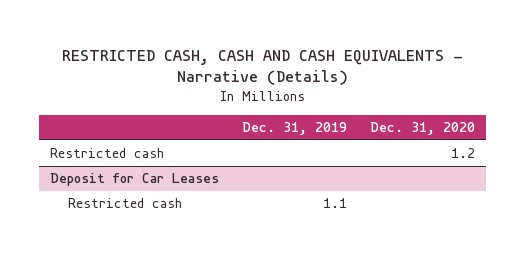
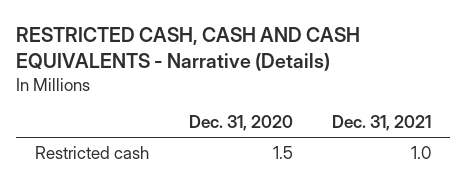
- | Dec. 31, 2019 | Dec. 31, 2020
+ | Dec. 31, 2020 | Dec. 31, 2021
- Restricted cash | | 1.2
- Deposit for Car Leases
- Restricted cash | 1.1 |
+ Restricted cash | 1.5 | 1.0

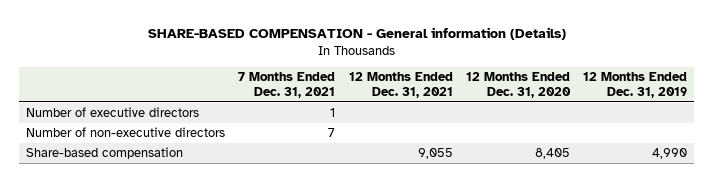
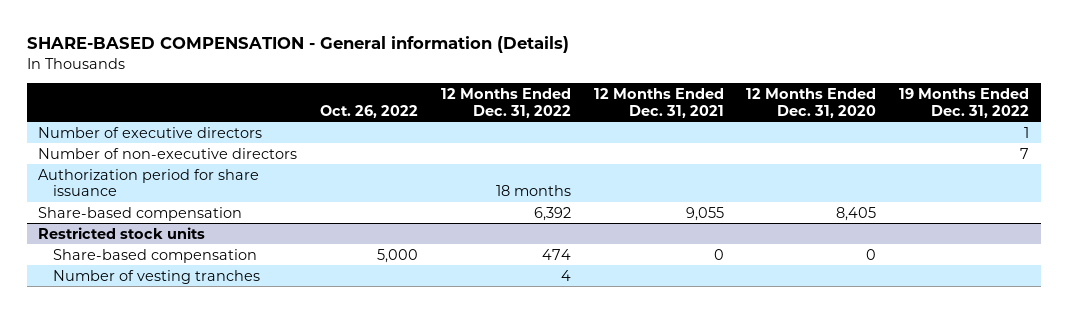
- | 7 Months Ended Dec. 31, 2021 | 12 Months Ended Dec. 31, 2021 | 12 Months Ended Dec. 31, 2020 | 12 Months Ended Dec. 31, 2019
+ | Oct. 26, 2022 | 12 Months Ended Dec. 31, 2022 | 12 Months Ended Dec. 31, 2021 | 12 Months Ended Dec. 31, 2020 | 19 Months Ended Dec. 31, 2022
+ Authorization period for share issuance | | 18 months | | |
+ Restricted stock units
+ Share-based compensation | 5,000 | 474 | 0 | 0 |
+ Number of vesting tranches | | 4 | | |

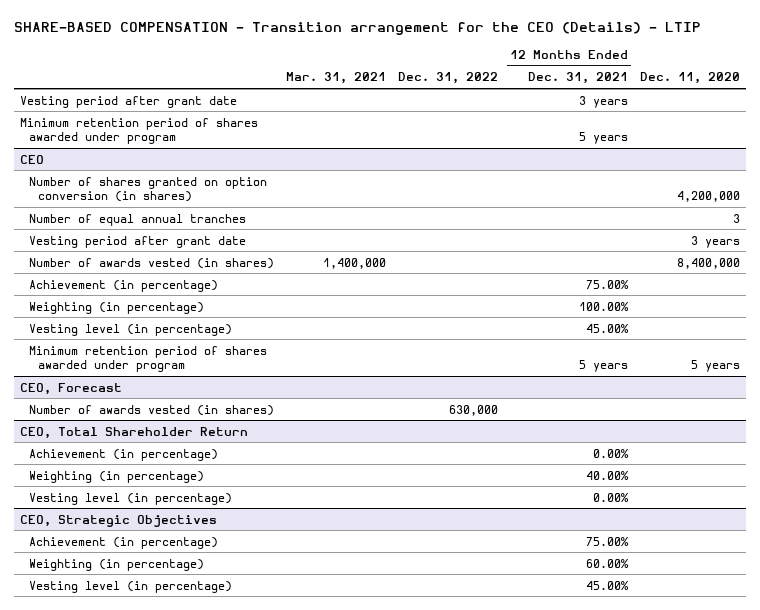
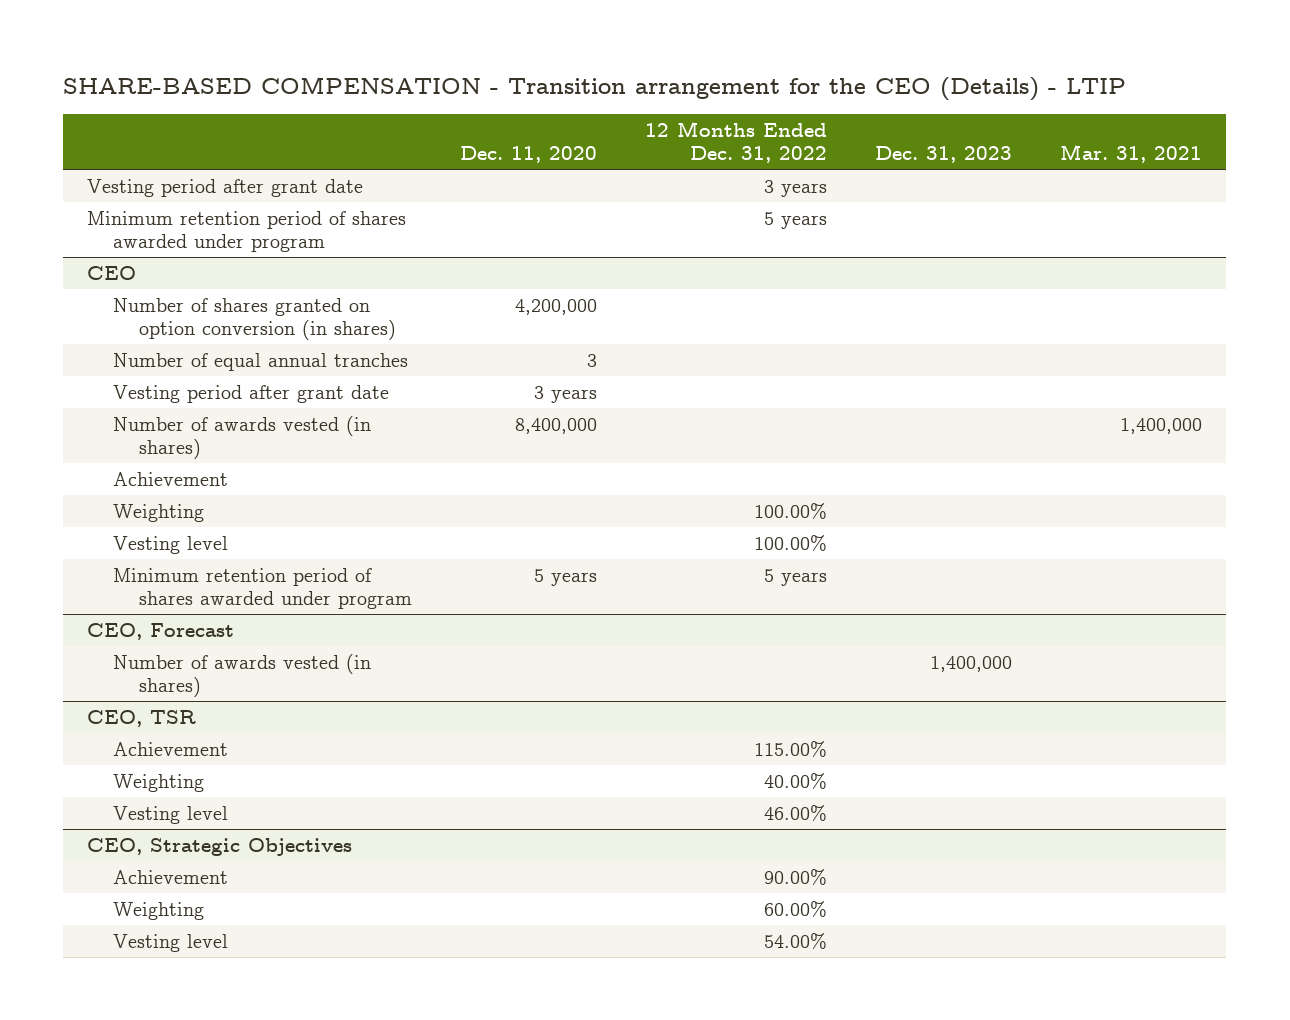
- | Mar. 31, 2021 | Dec. 31, 2022 | 12 Months Ended Dec. 31, 2021 | Dec. 11, 2020
+ | Dec. 11, 2020 | 12 Months Ended Dec. 31, 2022 | Dec. 31, 2023 | Mar. 31, 2021
@ CEO
- Achievement (in percentage) | | | 75.00% |
- Weighting (in percentage) | | | 100.00% |
- Vesting level (in percentage) | | | 45.00% |
+ Achievement
+ Weighting | | 100.00% | |
+ Vesting level | | 100.00% | |
- CEO, Total Shareholder Return
- Achievement (in percentage) | | | 0.00% |
- Weighting (in percentage) | | | 40.00% |
- Vesting level (in percentage) | | | 0.00% |
+ CEO, TSR
+ Achievement | | 115.00% | |
+ Weighting | | 40.00% | |
+ Vesting level | | 46.00% | |
@ CEO, Strategic Objectives
- Achievement (in percentage) | | | 75.00% |
- Weighting (in percentage) | | | 60.00% |
- Vesting level (in percentage) | | | 45.00% |
+ Achievement | | 90.00% | |
+ Weighting | | 60.00% | |
+ Vesting level | | 54.00% | |

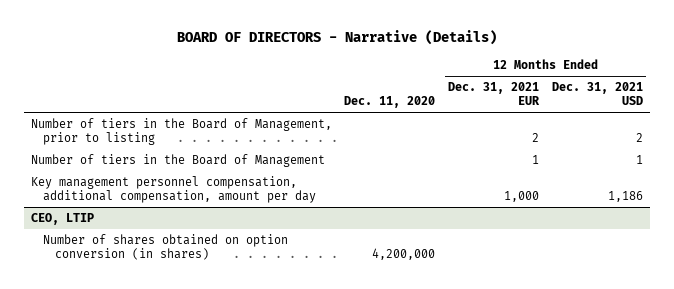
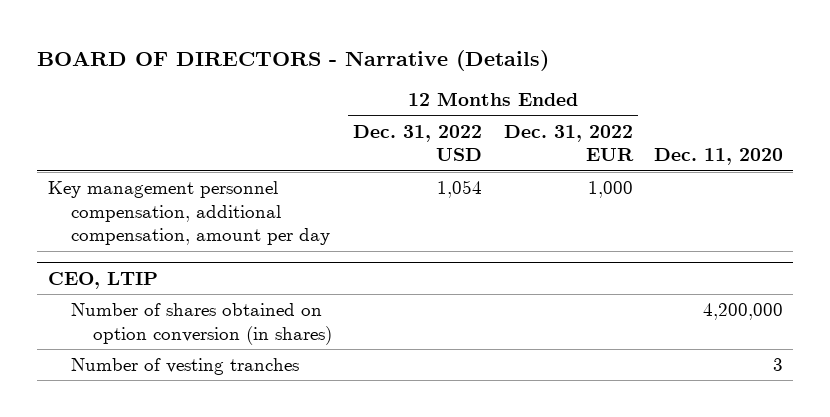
- | Dec. 11, 2020 | 12 Months Ended Dec. 31, 2021 EUR | 12 Months Ended Dec. 31, 2021 USD
+ | 12 Months Ended Dec. 31, 2022 USD | 12 Months Ended Dec. 31, 2022 EUR | Dec. 11, 2020
- Number of tiers in the Board of Management, prior to listing | | 2 | 2
- Number of tiers in the Board of Management | | 1 | 1
@ CEO, LTIP
+ Number of vesting tranches | | | 3

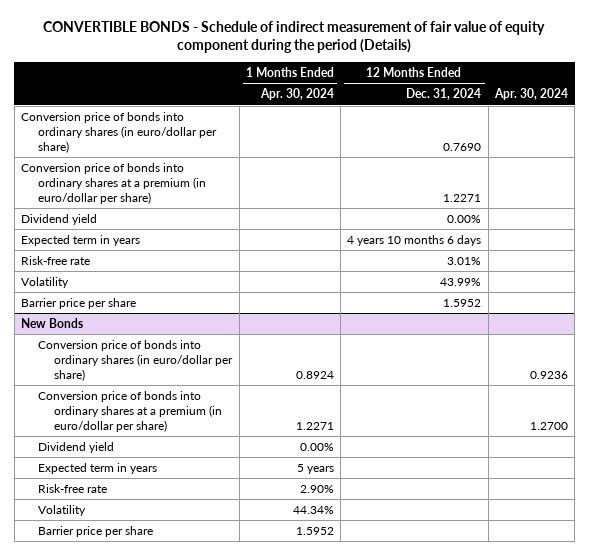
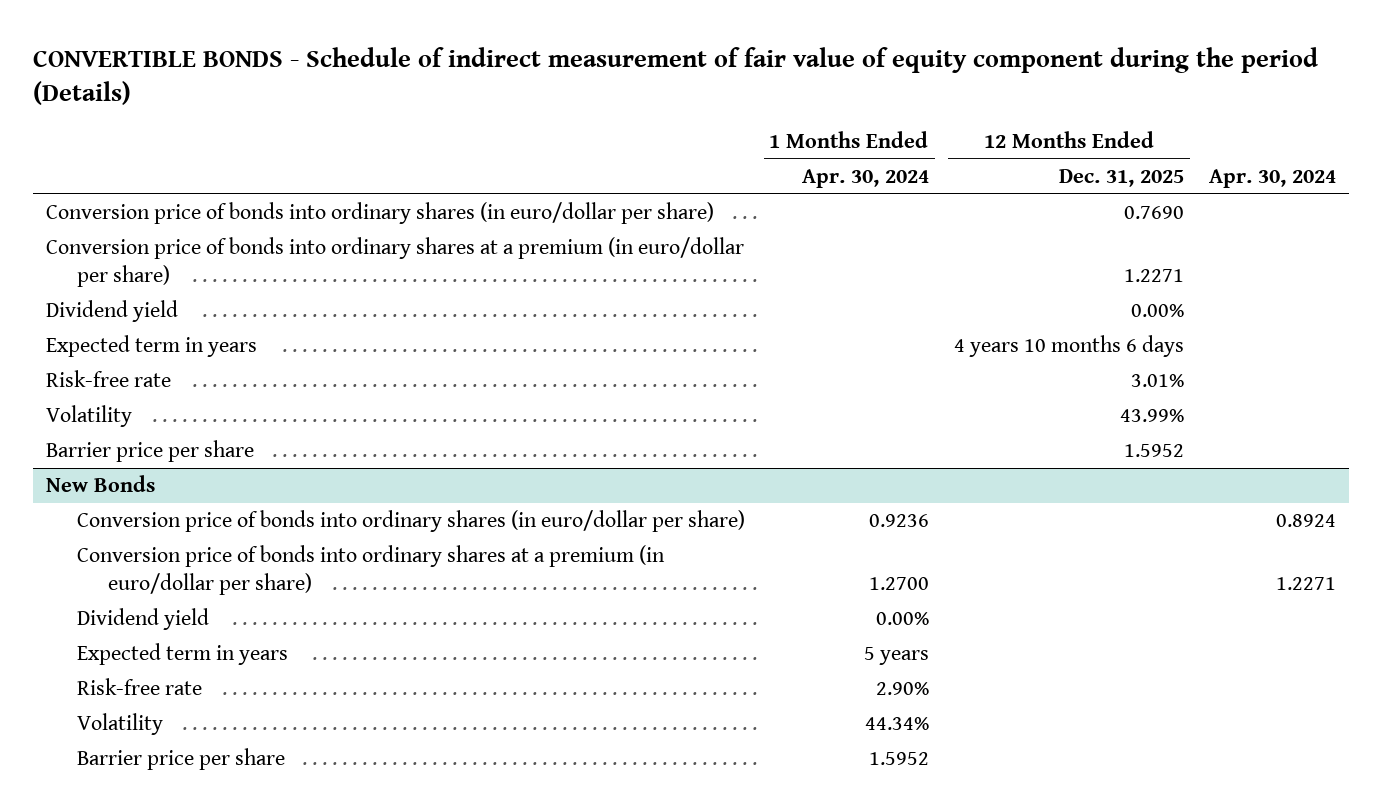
- | 1 Months Ended Apr. 30, 2024 | 12 Months Ended Dec. 31, 2024 | Apr. 30, 2024
+ | 1 Months Ended Apr. 30, 2024 | 12 Months Ended Dec. 31, 2025 | Apr. 30, 2024
@ New Bonds
- Conversion price of bonds into ordinary shares (in euro/dollar per share) | 0.8924 | | 0.9236
- Conversion price of bonds into ordinary shares at a premium (in euro/dollar per share) | 1.2271 | | 1.2700
+ Conversion price of bonds into ordinary shares (in euro/dollar per share) | 0.9236 | | 0.8924
+ Conversion price of bonds into ordinary shares at a premium (in euro/dollar per share) | 1.2700 | | 1.2271

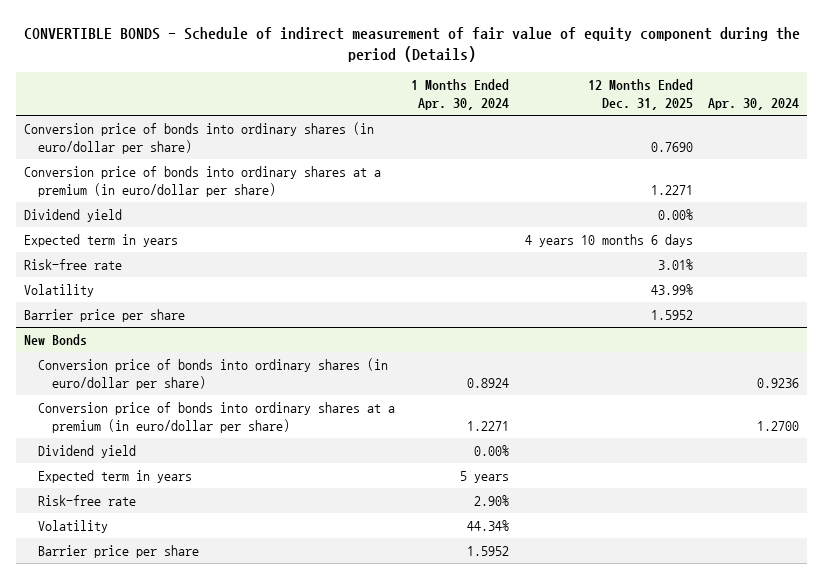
@ New Bonds
- Conversion price of bonds into ordinary shares (in euro/dollar per share) | 0.9236 | | 0.8924
- Conversion price of bonds into ordinary shares at a premium (in euro/dollar per share) | 1.2700 | | 1.2271
+ Conversion price of bonds into ordinary shares (in euro/dollar per share) | 0.8924 | | 0.9236
+ Conversion price of bonds into ordinary shares at a premium (in euro/dollar per share) | 1.2271 | | 1.2700

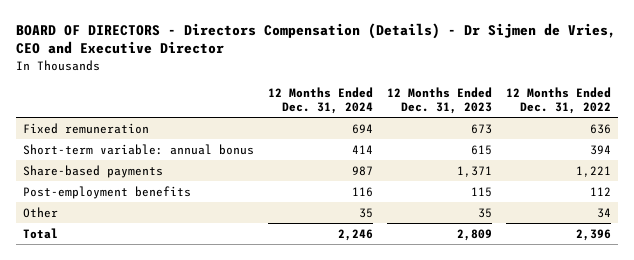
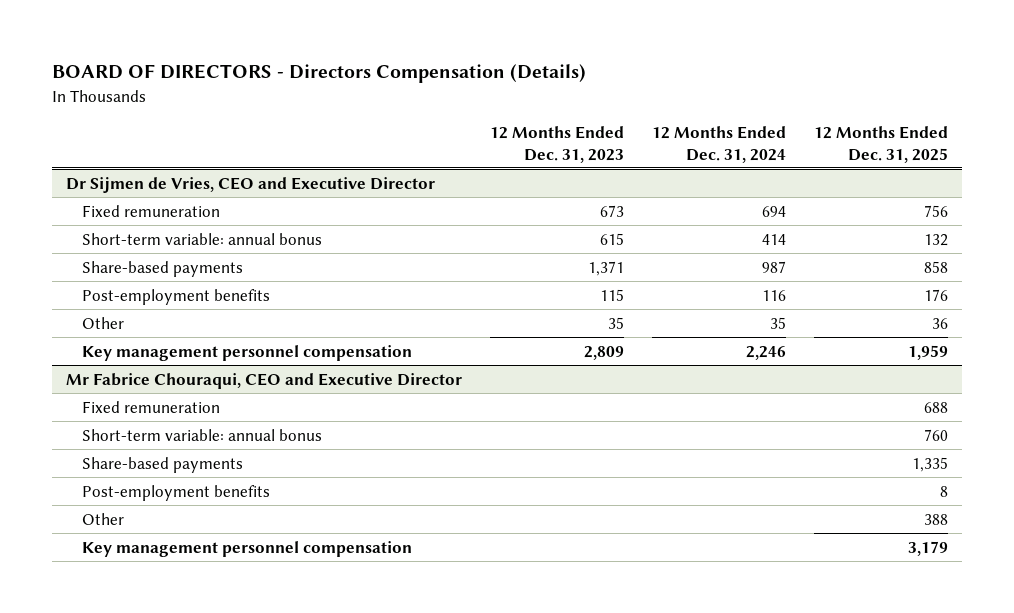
- BOARD OF DIRECTORS - Directors Compensation (Details) - Dr Sijmen de Vries, CEO and Executive Director
+ BOARD OF DIRECTORS - Directors Compensation (Details)
- | 12 Months Ended Dec. 31, 2024 | 12 Months Ended Dec. 31, 2023 | 12 Months Ended Dec. 31, 2022
+ | 12 Months Ended Dec. 31, 2023 | 12 Months Ended Dec. 31, 2024 | 12 Months Ended Dec. 31, 2025
+ Dr Sijmen de Vries, CEO and Executive Director
- Total | 2,246 | 2,809 | 2,396
+ Key management personnel compensation | 2,809 | 2,246 | 1,959
+ Mr Fabrice Chouraqui, CEO and Executive Director
+ Fixed remuneration | | | 688
+ Short-term variable: annual bonus | | | 760
+ Share-based payments | | | 1,335
+ Post-employment benefits | | | 8
+ Other | | | 388
+ Key management personnel compensation | | | 3,179

